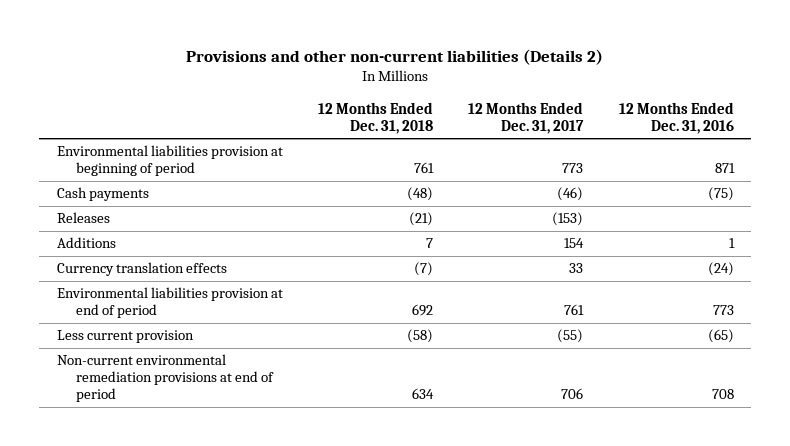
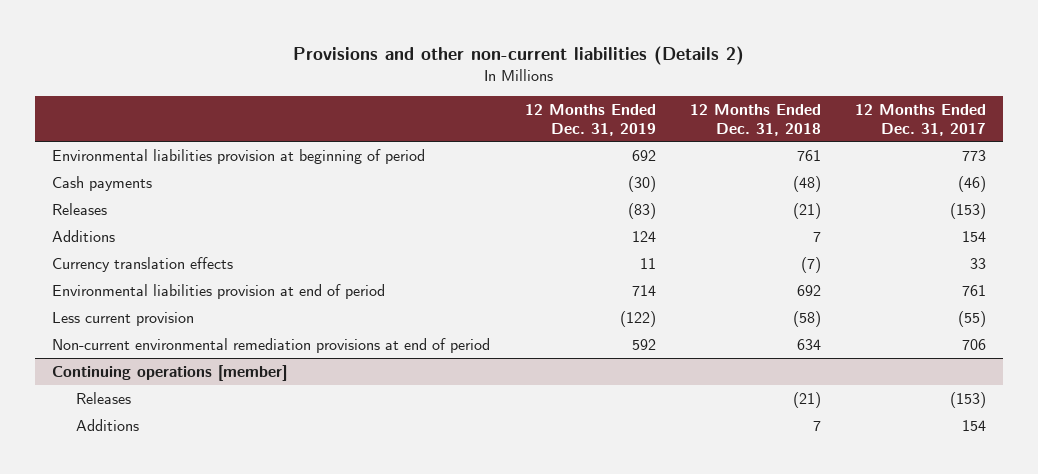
- | 12 Months Ended Dec. 31, 2018 | 12 Months Ended Dec. 31, 2017 | 12 Months Ended Dec. 31, 2016
+ | 12 Months Ended Dec. 31, 2019 | 12 Months Ended Dec. 31, 2018 | 12 Months Ended Dec. 31, 2017
+ Continuing operations [member]
+ Releases | | (21) | (153)
+ Additions | | 7 | 154

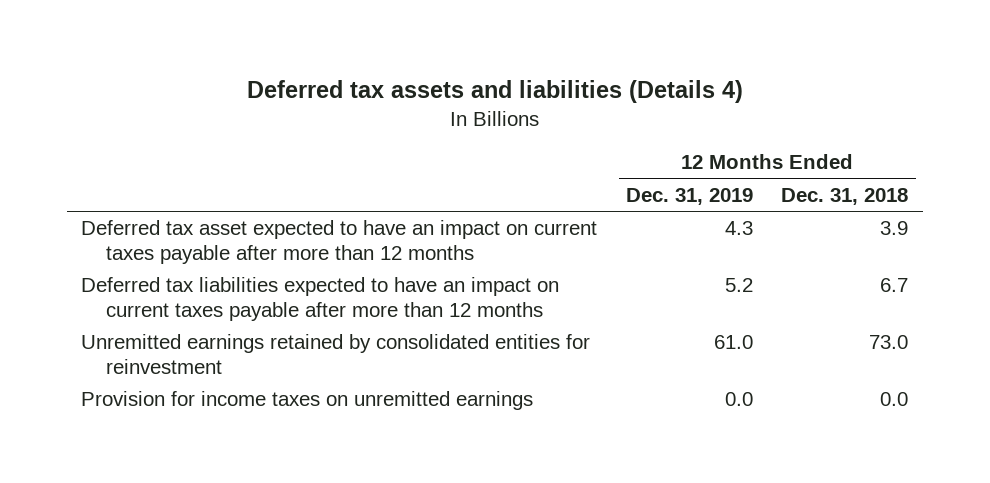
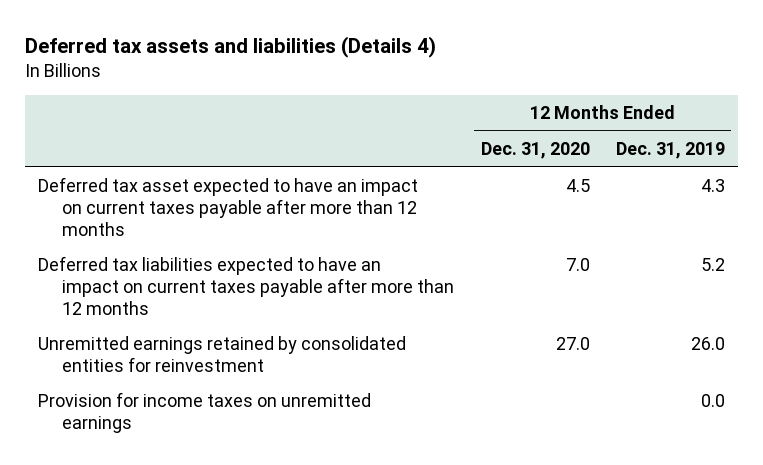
- | 12 Months Ended Dec. 31, 2019 | 12 Months Ended Dec. 31, 2018
+ | 12 Months Ended Dec. 31, 2020 | 12 Months Ended Dec. 31, 2019
- Unremitted earnings retained by consolidated entities for reinvestment | 61.0 | 73.0
+ Unremitted earnings retained by consolidated entities for reinvestment | 27.0 | 26.0

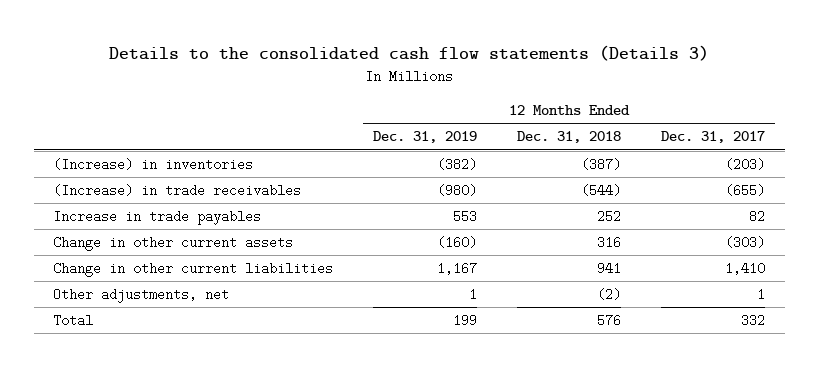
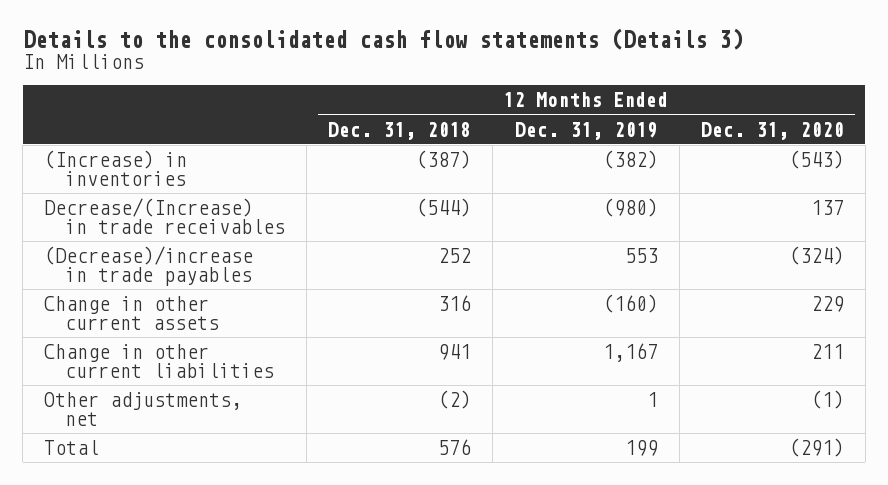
- | 12 Months Ended Dec. 31, 2019 | 12 Months Ended Dec. 31, 2018 | 12 Months Ended Dec. 31, 2017
+ | 12 Months Ended Dec. 31, 2018 | 12 Months Ended Dec. 31, 2019 | 12 Months Ended Dec. 31, 2020
- (Increase) in trade receivables | (980) | (544) | (655)
- Increase in trade payables | 553 | 252 | 82
+ Decrease/(Increase) in trade receivables | (544) | (980) | 137
+ (Decrease)/increase in trade payables | 252 | 553 | (324)

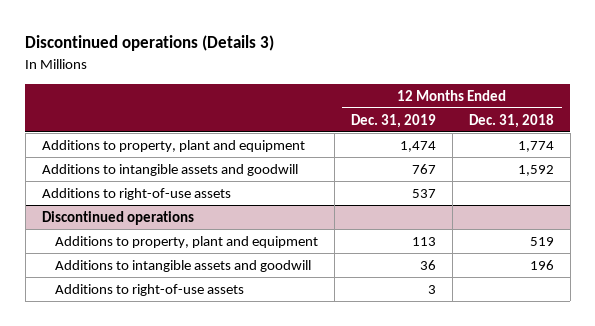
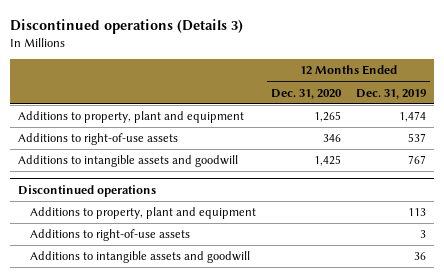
- | 12 Months Ended Dec. 31, 2019 | 12 Months Ended Dec. 31, 2018
+ | 12 Months Ended Dec. 31, 2020 | 12 Months Ended Dec. 31, 2019
moved down: Additions to intangible assets and goodwill | 1,425 | 767
@ Discontinued operations
moved down: Additions to intangible assets and goodwill | | 36

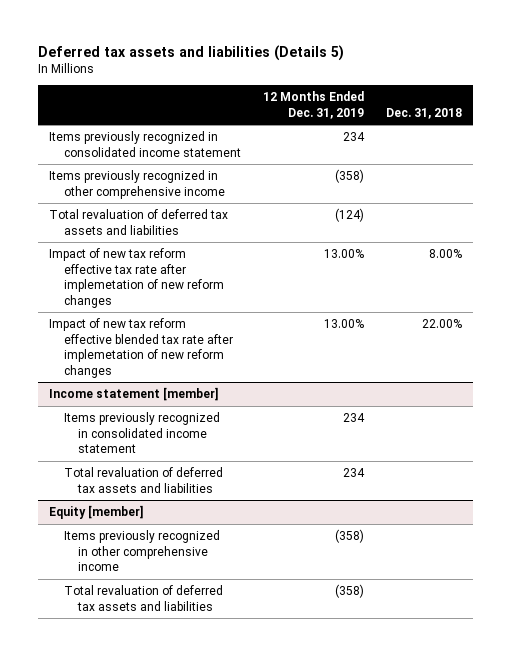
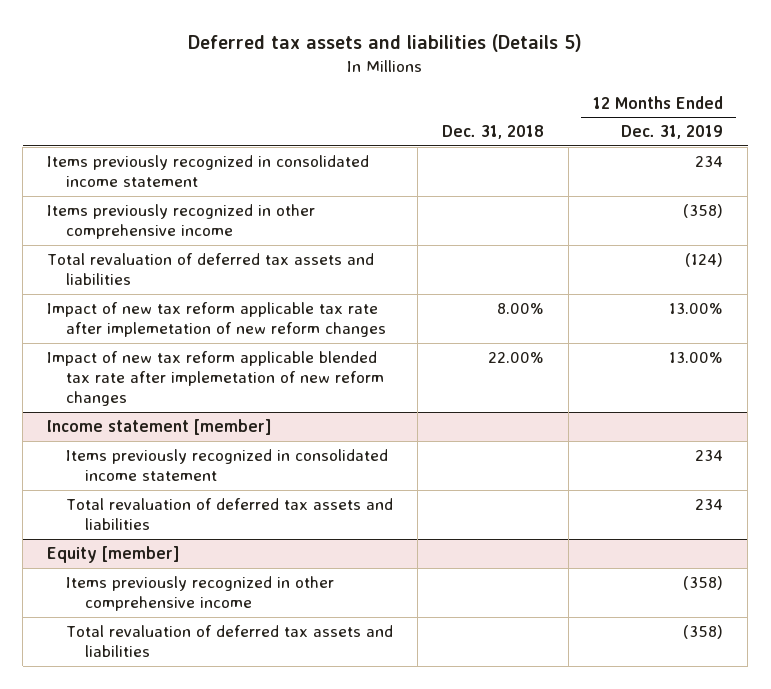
- | 12 Months Ended Dec. 31, 2019 | Dec. 31, 2018
+ | Dec. 31, 2018 | 12 Months Ended Dec. 31, 2019
- Impact of new tax reform effective tax rate after implemetation of new reform changes | 13.00% | 8.00%
- Impact of new tax reform effective blended tax rate after implemetation of new reform changes | 13.00% | 22.00%
+ Impact of new tax reform applicable tax rate after implemetation of new reform changes | 8.00% | 13.00%
+ Impact of new tax reform applicable blended tax rate after implemetation of new reform changes | 22.00% | 13.00%

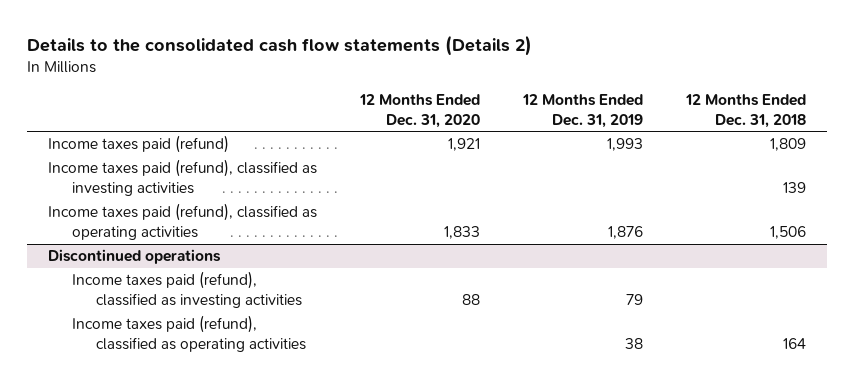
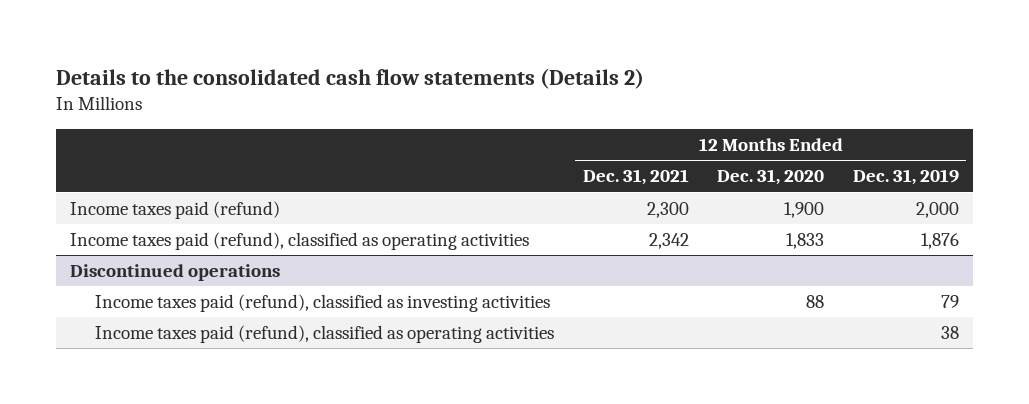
- | 12 Months Ended Dec. 31, 2020 | 12 Months Ended Dec. 31, 2019 | 12 Months Ended Dec. 31, 2018
+ | 12 Months Ended Dec. 31, 2021 | 12 Months Ended Dec. 31, 2020 | 12 Months Ended Dec. 31, 2019
- Income taxes paid (refund) | 1,921 | 1,993 | 1,809
- Income taxes paid (refund), classified as investing activities | | | 139
+ Income taxes paid (refund) | 2,300 | 1,900 | 2,000

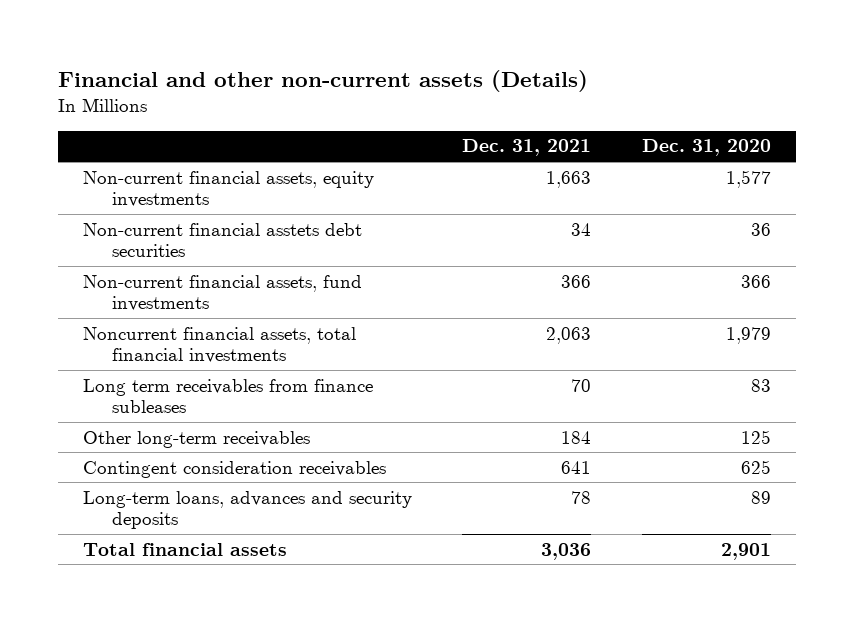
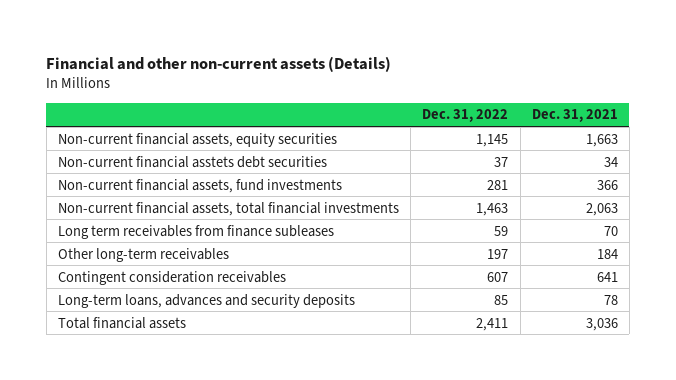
- | Dec. 31, 2021 | Dec. 31, 2020
+ | Dec. 31, 2022 | Dec. 31, 2021
- Non-current financial assets, equity investments | 1,663 | 1,577
+ Non-current financial assets, equity securities | 1,145 | 1,663
- Noncurrent financial assets, total financial investments | 2,063 | 1,979
+ Non-current financial assets, total financial investments | 1,463 | 2,063

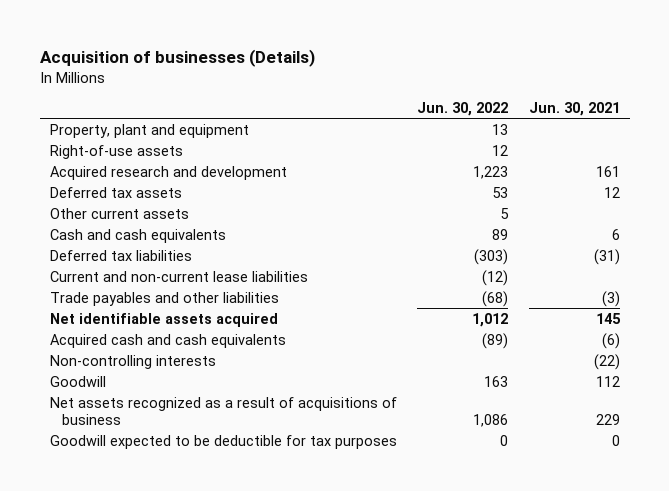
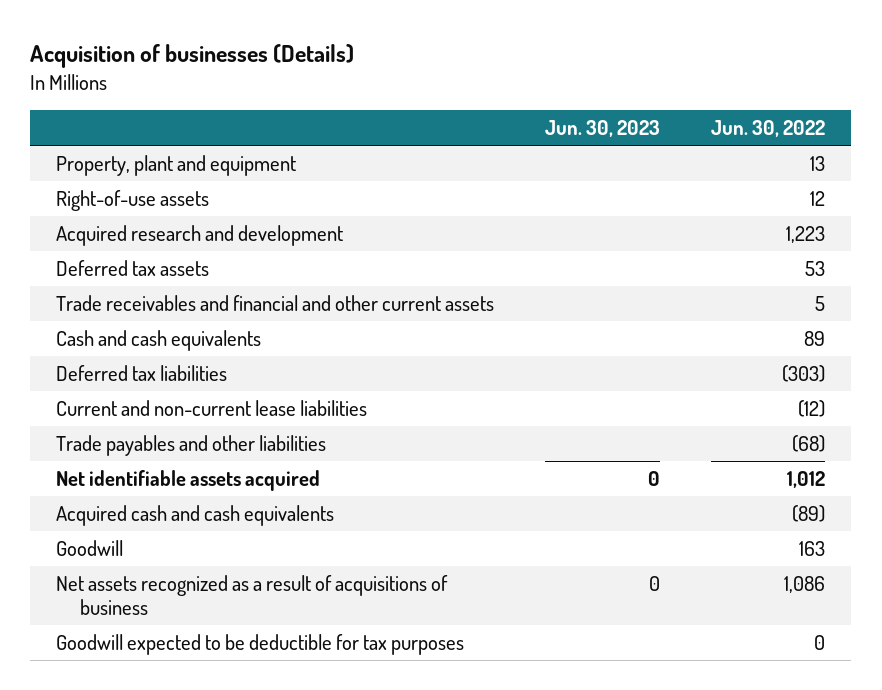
- | Jun. 30, 2022 | Jun. 30, 2021
+ | Jun. 30, 2023 | Jun. 30, 2022
- Other current assets | 5 |
+ Trade receivables and financial and other current assets | | 5
- Non-controlling interests | | (22)

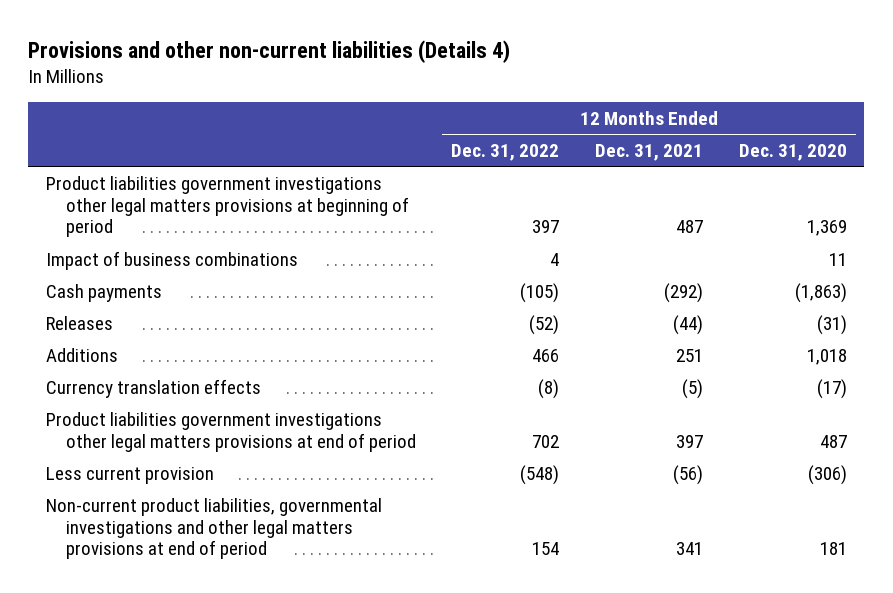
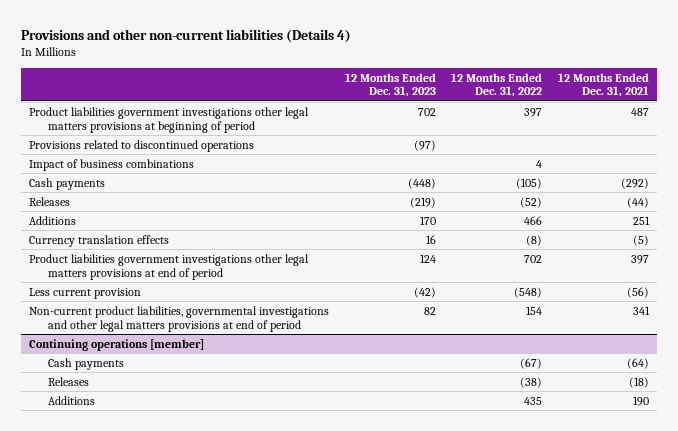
- | 12 Months Ended Dec. 31, 2022 | 12 Months Ended Dec. 31, 2021 | 12 Months Ended Dec. 31, 2020
+ | 12 Months Ended Dec. 31, 2023 | 12 Months Ended Dec. 31, 2022 | 12 Months Ended Dec. 31, 2021
+ Provisions related to discontinued operations | (97) | |
+ Continuing operations [member]
+ Cash payments | | (67) | (64)
+ Releases | | (38) | (18)
+ Additions | | 435 | 190

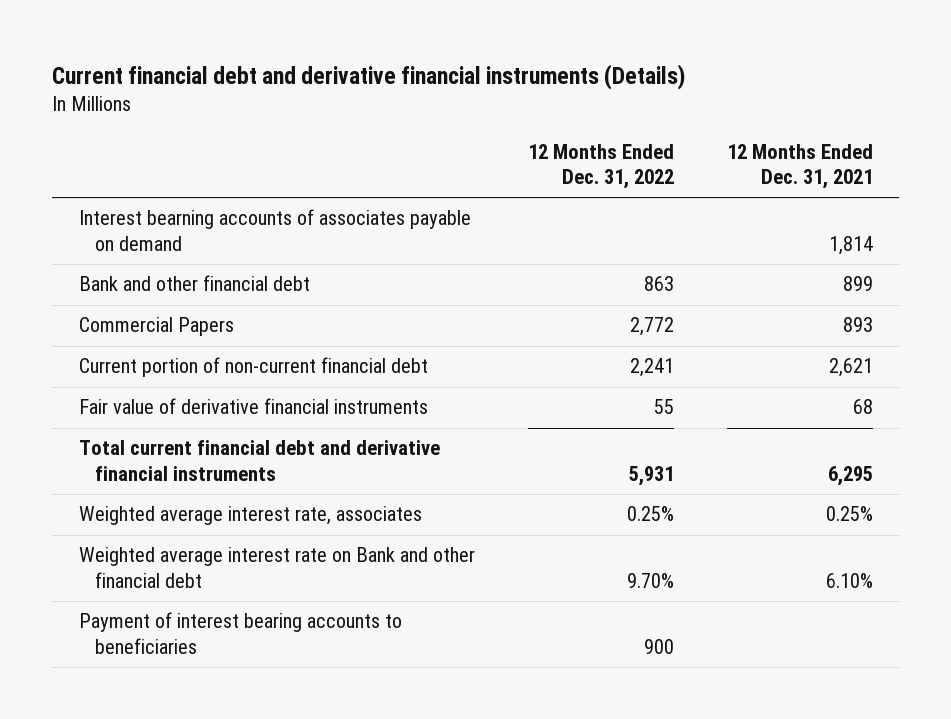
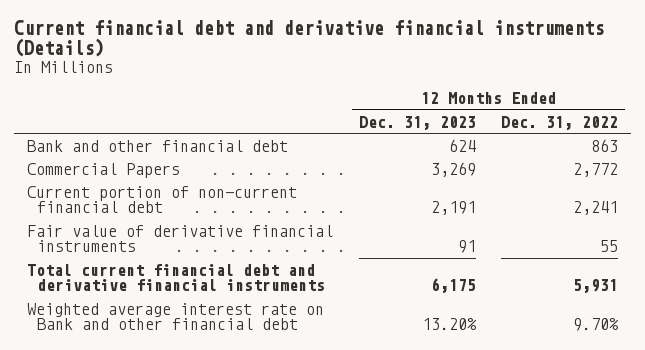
- | 12 Months Ended Dec. 31, 2022 | 12 Months Ended Dec. 31, 2021
+ | 12 Months Ended Dec. 31, 2023 | 12 Months Ended Dec. 31, 2022
- Interest bearning accounts of associates payable on demand | | 1,814
- Weighted average interest rate, associates | 0.25% | 0.25%
- Payment of interest bearing accounts to beneficiaries | 900 |

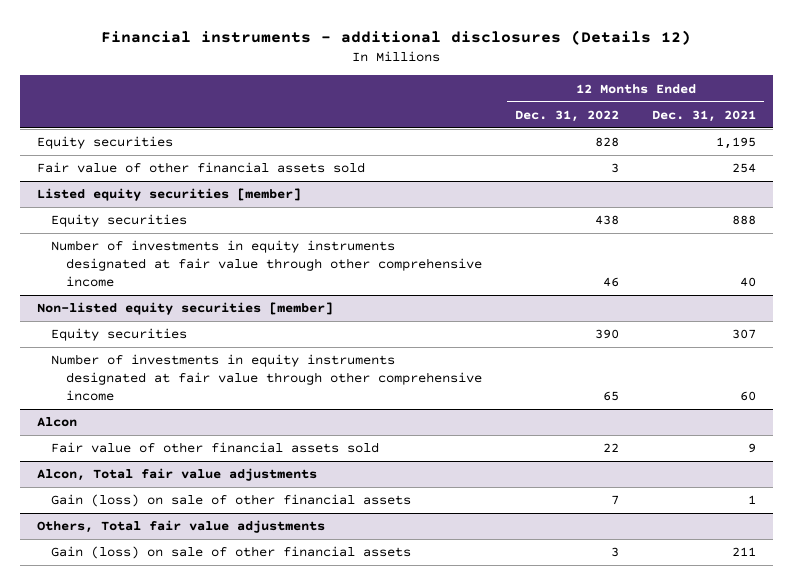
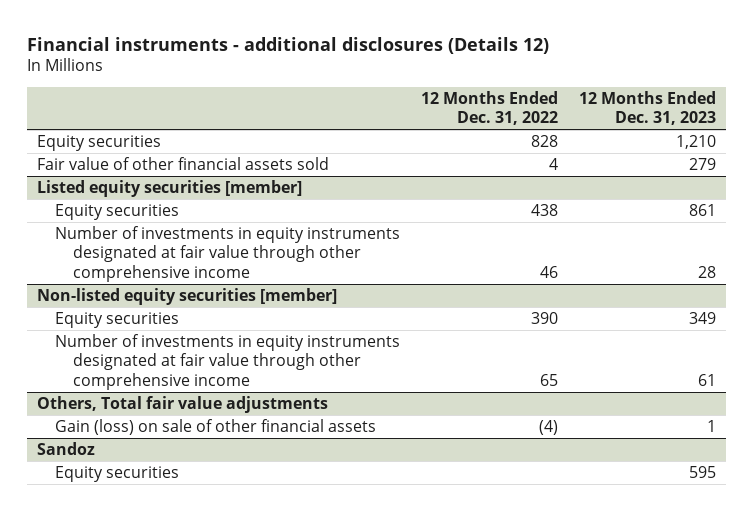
- | 12 Months Ended Dec. 31, 2022 | 12 Months Ended Dec. 31, 2021
+ | 12 Months Ended Dec. 31, 2022 | 12 Months Ended Dec. 31, 2023
- Fair value of other financial assets sold | 3 | 254
+ Fair value of other financial assets sold | 4 | 279
- Alcon
- Fair value of other financial assets sold | 22 | 9
- Alcon, Total fair value adjustments
- Gain (loss) on sale of other financial assets | 7 | 1
@ Others, Total fair value adjustments
- Gain (loss) on sale of other financial assets | 3 | 211
+ Gain (loss) on sale of other financial assets | (4) | 1
+ Sandoz
+ Equity securities | | 595

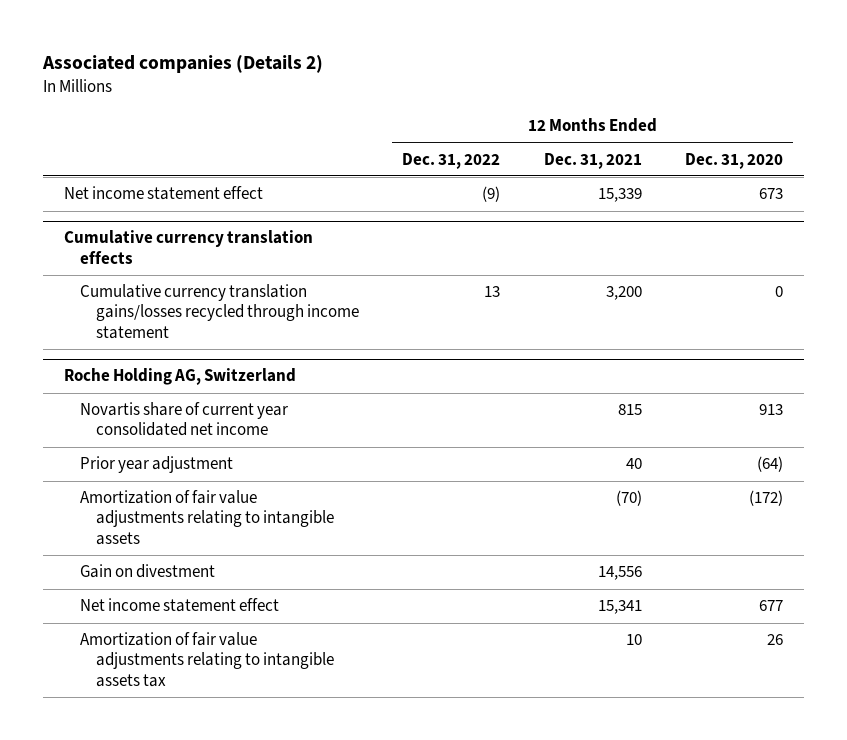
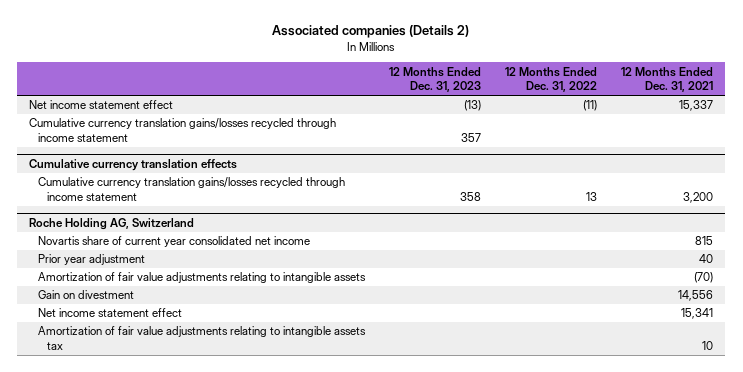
- | 12 Months Ended Dec. 31, 2022 | 12 Months Ended Dec. 31, 2021 | 12 Months Ended Dec. 31, 2020
+ | 12 Months Ended Dec. 31, 2023 | 12 Months Ended Dec. 31, 2022 | 12 Months Ended Dec. 31, 2021
- Net income statement effect | (9) | 15,339 | 673
+ Net income statement effect | (13) | (11) | 15,337
+ Cumulative currency translation gains/losses recycled through income statement | 357 | |

